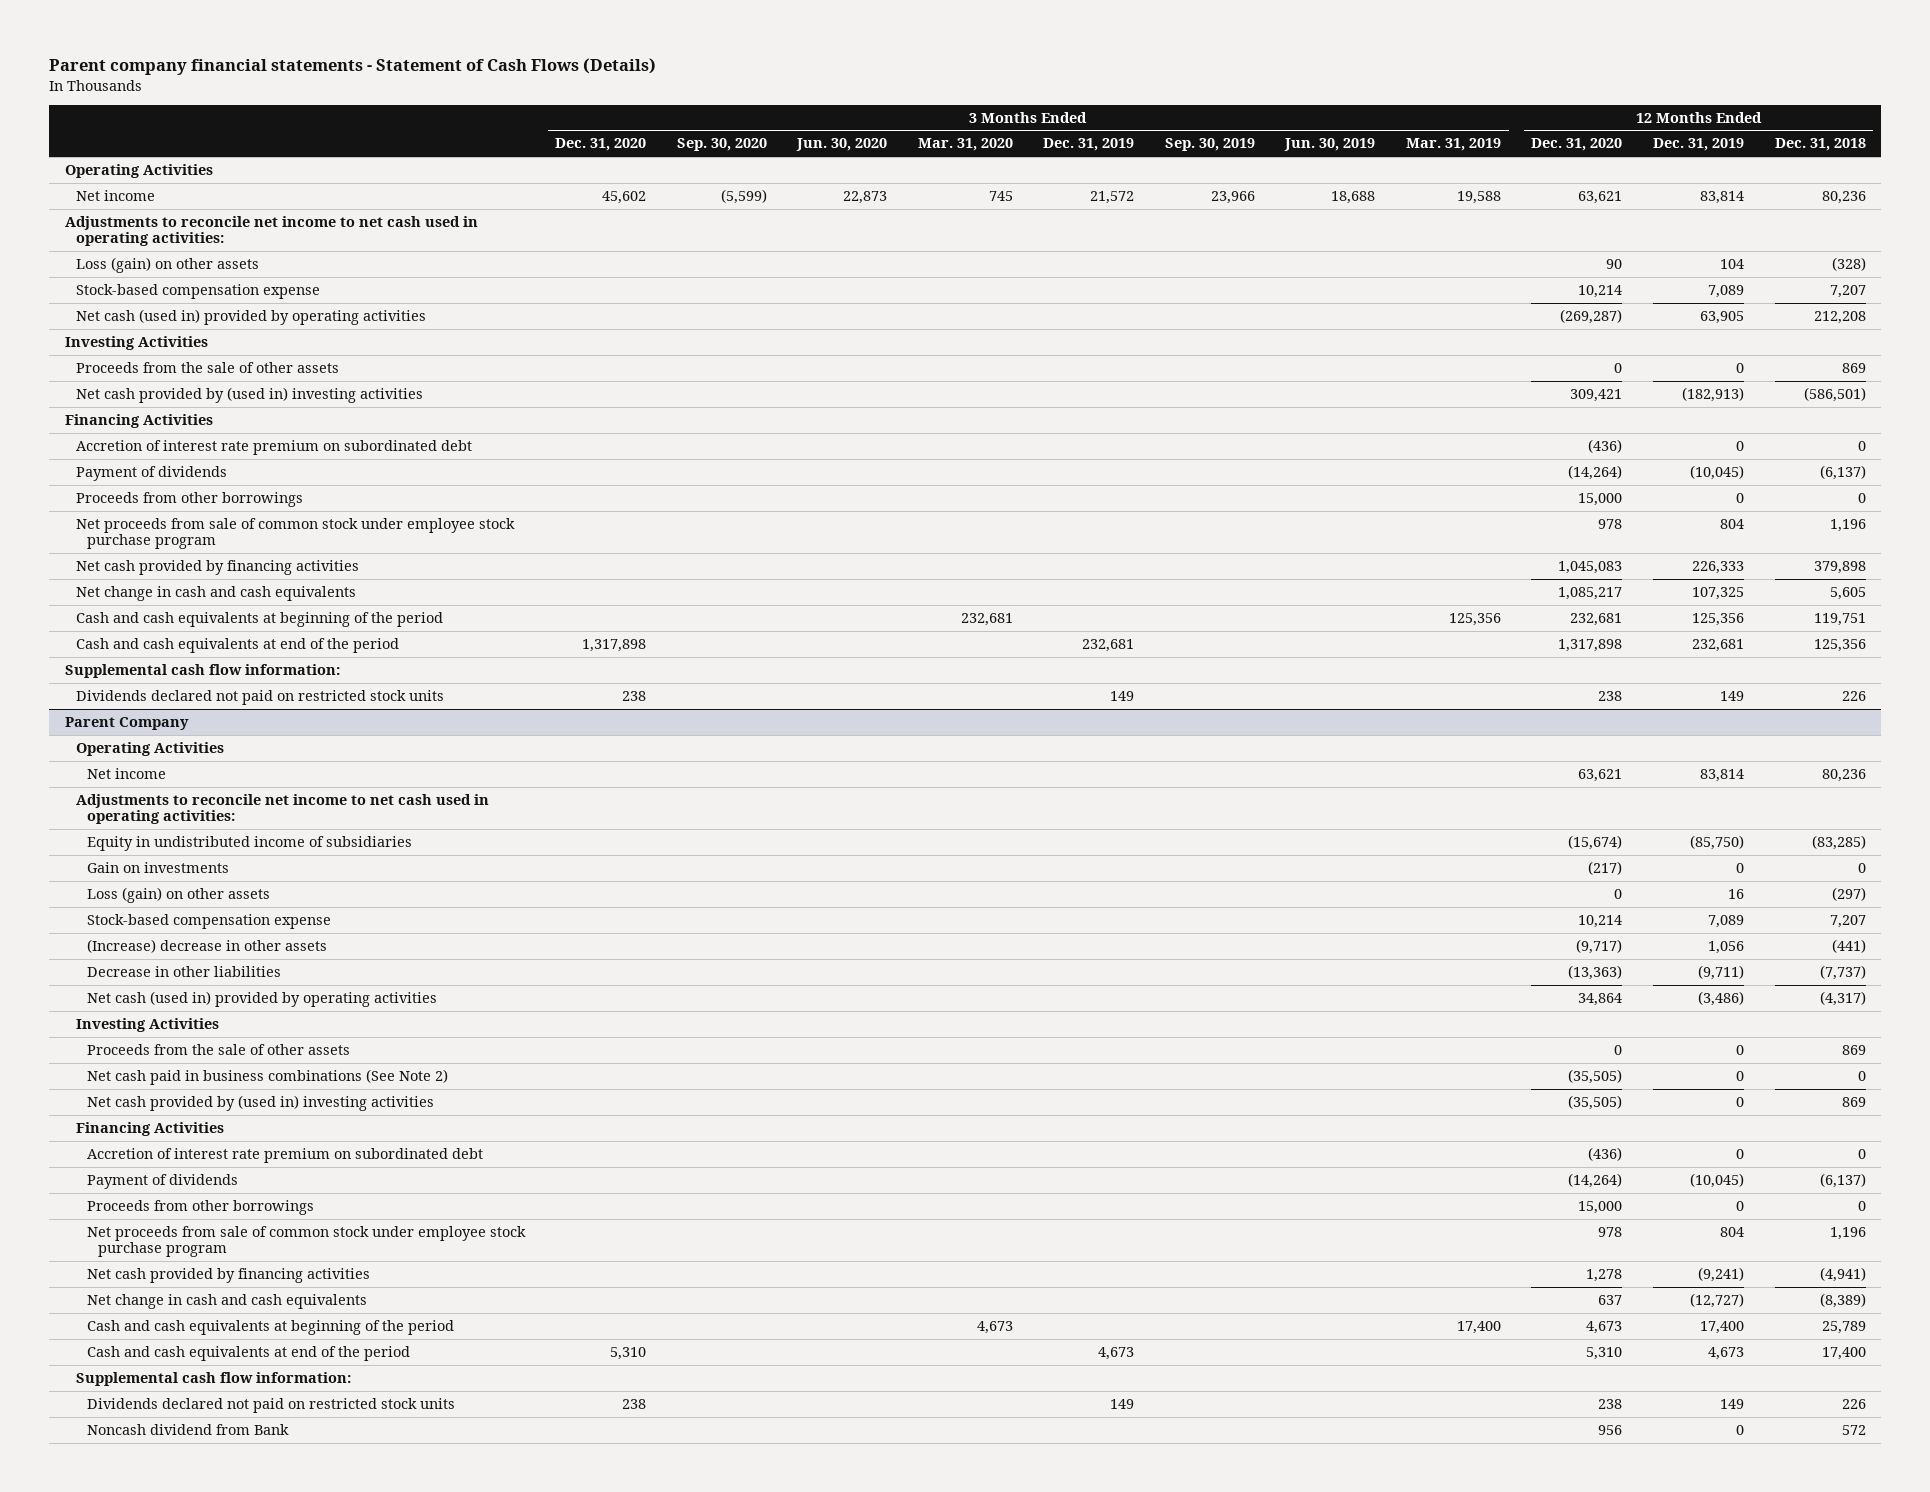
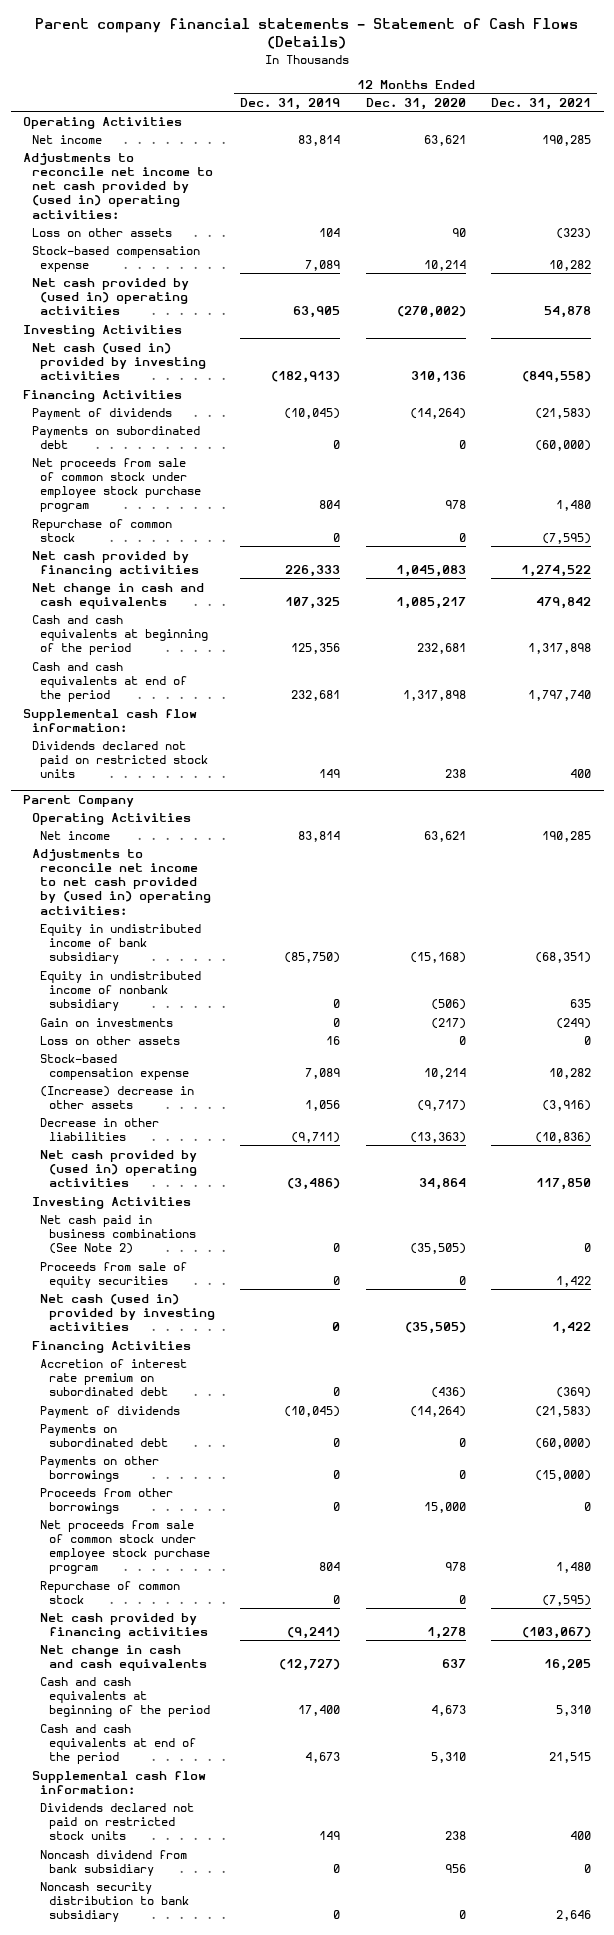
- | 3 Months Ended Dec. 31, 2020 | 3 Months Ended Sep. 30, 2020 | 3 Months Ended Jun. 30, 2020 | 3 Months Ended Mar. 31, 2020 | 3 Months Ended Dec. 31, 2019 | 3 Months Ended Sep. 30, 2019 | 3 Months Ended Jun. 30, 2019 | 3 Months Ended Mar. 31, 2019 | 12 Months Ended Dec. 31, 2020 | 12 Months Ended Dec. 31, 2019 | 12 Months Ended Dec. 31, 2018
+ | 12 Months Ended Dec. 31, 2019 | 12 Months Ended Dec. 31, 2020 | 12 Months Ended Dec. 31, 2021
- Adjustments to reconcile net income to net cash used in operating activities:
- Loss (gain) on other assets | | | | | | | | | 90 | 104 | (328)
+ Adjustments to reconcile net income to net cash provided by (used in) operating activities:
+ Loss on other assets | 104 | 90 | (323)
- Net cash (used in) provided by operating activities | | | | | | | | | (269,287) | 63,905 | 212,208
+ Net cash provided by (used in) operating activities | 63,905 | (270,002) | 54,878
- Proceeds from the sale of other assets | | | | | | | | | 0 | 0 | 869
- Net cash provided by (used in) investing activities | | | | | | | | | 309,421 | (182,913) | (586,501)
+ Net cash (used in) provided by investing activities | (182,913) | 310,136 | (849,558)
- Accretion of interest rate premium on subordinated debt | | | | | | | | | (436) | 0 | 0
- Proceeds from other borrowings | | | | | | | | | 15,000 | 0 | 0
+ Payments on subordinated debt | 0 | 0 | (60,000)
+ Repurchase of common stock | 0 | 0 | (7,595)
@ Parent Company
- Adjustments to reconcile net income to net cash used in operating activities:
- Equity in undistributed income of subsidiaries | | | | | | | | | (15,674) | (85,750) | (83,285)
+ Adjustments to reconcile net income to net cash provided by (used in) operating activities:
+ Equity in undistributed income of bank subsidiary | (85,750) | (15,168) | (68,351)
+ Equity in undistributed income of nonbank subsidiary | 0 | (506) | 635
- Loss (gain) on other assets | | | | | | | | | 0 | 16 | (297)
+ Loss on other assets | 16 | 0 | 0
- Net cash (used in) provided by operating activities | | | | | | | | | 34,864 | (3,486) | (4,317)
+ Net cash provided by (used in) operating activities | (3,486) | 34,864 | 117,850
- Proceeds from the sale of other assets | | | | | | | | | 0 | 0 | 869
- Net cash provided by (used in) investing activities | | | | | | | | | (35,505) | 0 | 869
+ Proceeds from sale of equity securities | 0 | 0 | 1,422
+ Net cash (used in) provided by investing activities | 0 | (35,505) | 1,422
+ Payments on subordinated debt | 0 | 0 | (60,000)
+ Payments on other borrowings | 0 | 0 | (15,000)
+ Repurchase of common stock | 0 | 0 | (7,595)
- Noncash dividend from Bank | | | | | | | | | 956 | 0 | 572
+ Noncash dividend from bank subsidiary | 0 | 956 | 0
+ Noncash security distribution to bank subsidiary | 0 | 0 | 2,646

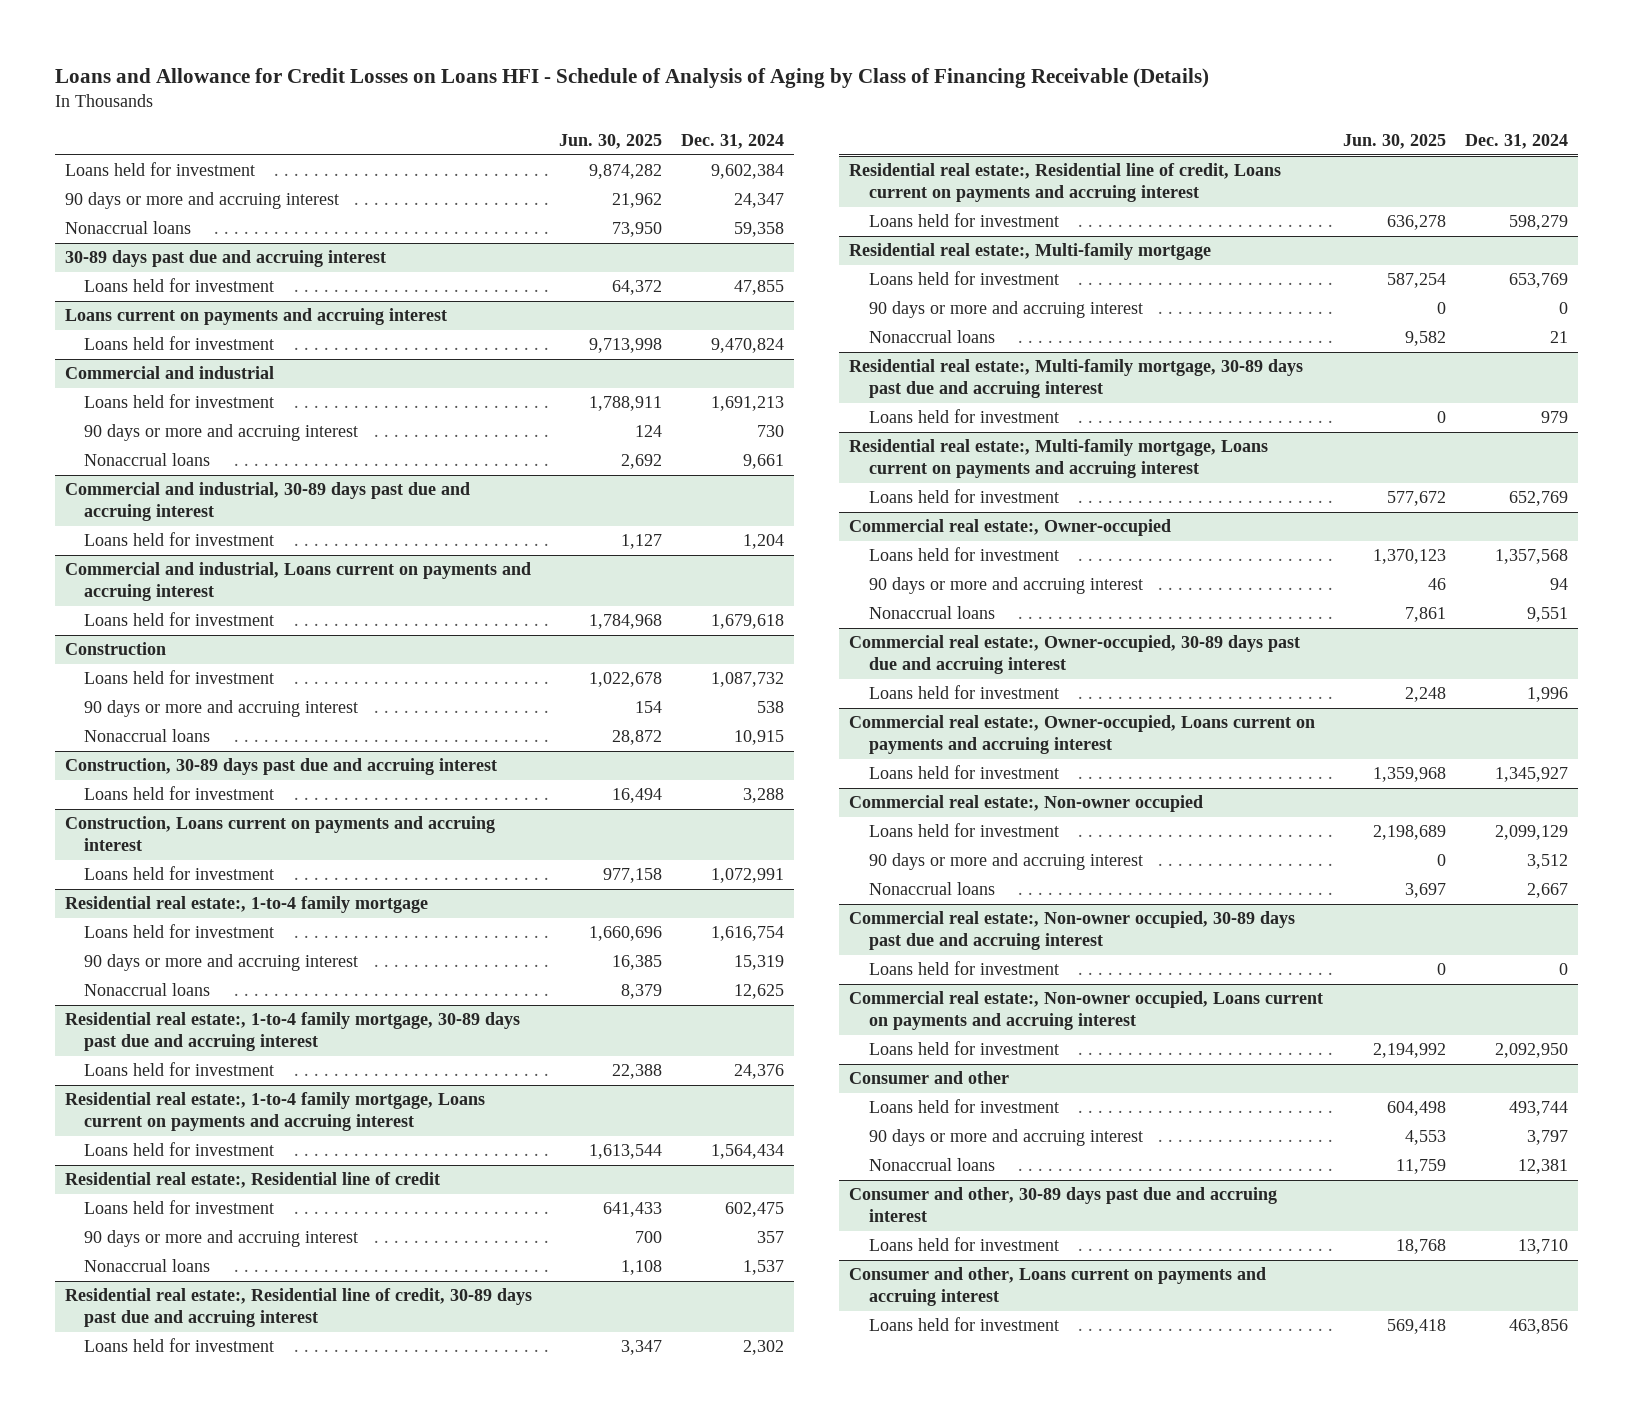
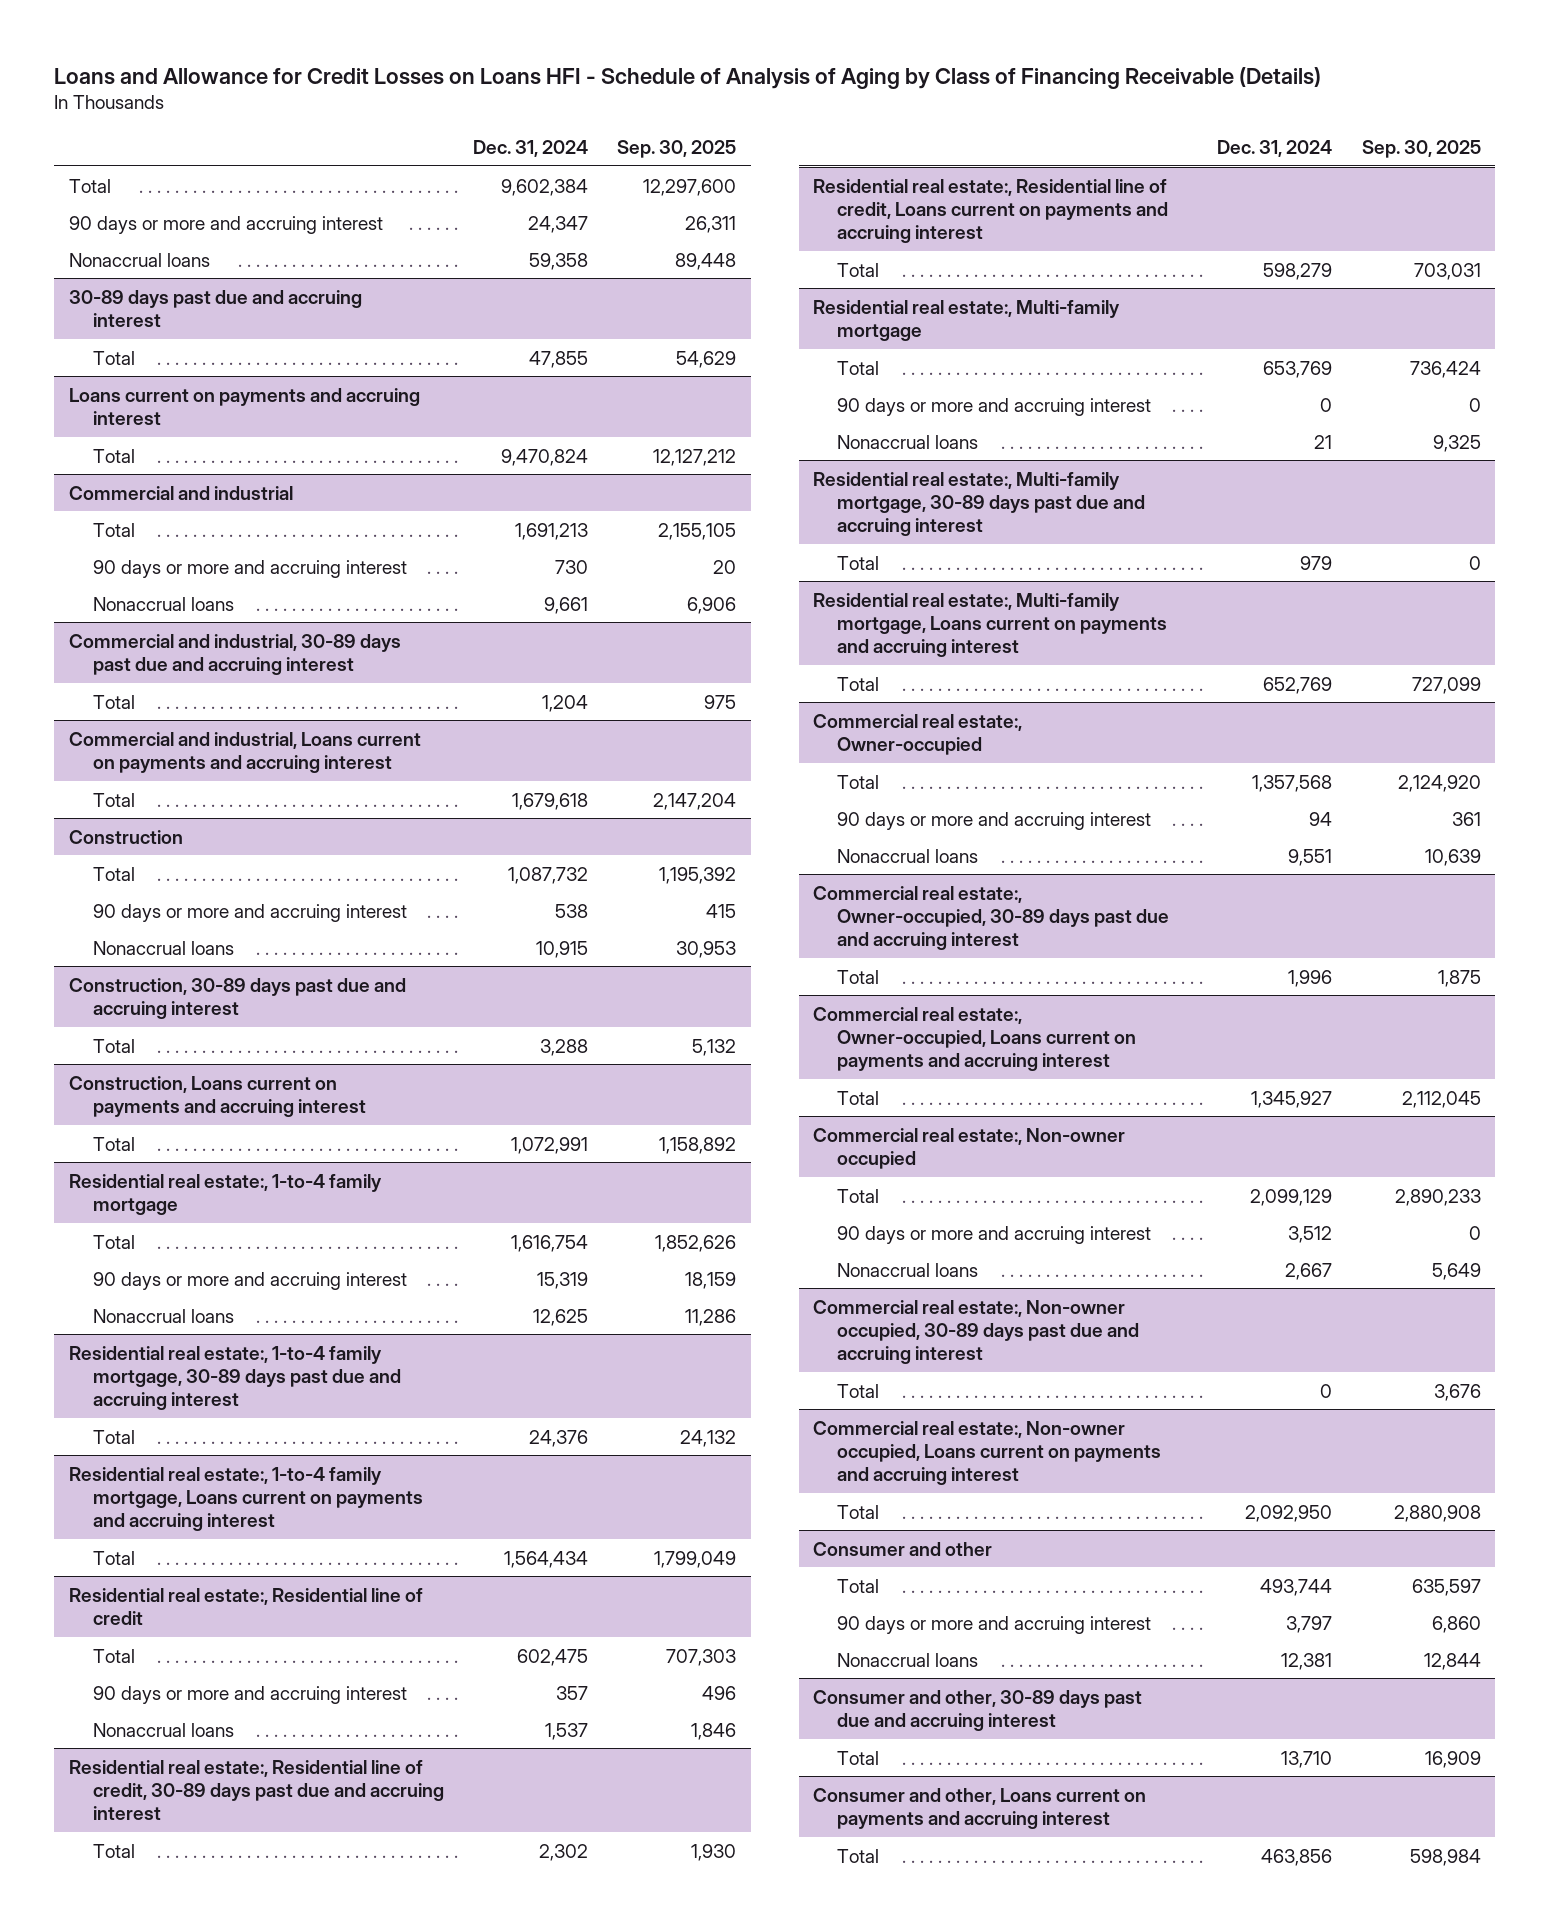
- | Jun. 30, 2025 | Dec. 31, 2024
+ | Dec. 31, 2024 | Sep. 30, 2025
- Loans held for investment | 9,874,282 | 9,602,384
+ Total | 9,602,384 | 12,297,600
@ 30-89 days past due and accruing interest
- Loans held for investment | 64,372 | 47,855
+ Total | 47,855 | 54,629
@ Loans current on payments and accruing interest
- Loans held for investment | 9,713,998 | 9,470,824
+ Total | 9,470,824 | 12,127,212
@ Commercial and industrial
- Loans held for investment | 1,788,911 | 1,691,213
+ Total | 1,691,213 | 2,155,105
@ Commercial and industrial, 30-89 days past due and accruing interest
- Loans held for investment | 1,127 | 1,204
+ Total | 1,204 | 975
@ Commercial and industrial, Loans current on payments and accruing interest
- Loans held for investment | 1,784,968 | 1,679,618
+ Total | 1,679,618 | 2,147,204
@ Construction
- Loans held for investment | 1,022,678 | 1,087,732
+ Total | 1,087,732 | 1,195,392
@ Construction, 30-89 days past due and accruing interest
- Loans held for investment | 16,494 | 3,288
+ Total | 3,288 | 5,132
@ Construction, Loans current on payments and accruing interest
- Loans held for investment | 977,158 | 1,072,991
+ Total | 1,072,991 | 1,158,892
@ Residential real estate:, 1-to-4 family mortgage
- Loans held for investment | 1,660,696 | 1,616,754
+ Total | 1,616,754 | 1,852,626
@ Residential real estate:, 1-to-4 family mortgage, 30-89 days past due and accruing interest
- Loans held for investment | 22,388 | 24,376
+ Total | 24,376 | 24,132
@ Residential real estate:, 1-to-4 family mortgage, Loans current on payments and accruing interest
- Loans held for investment | 1,613,544 | 1,564,434
+ Total | 1,564,434 | 1,799,049
@ Residential real estate:, Residential line of credit
- Loans held for investment | 641,433 | 602,475
+ Total | 602,475 | 707,303
@ Residential real estate:, Residential line of credit, 30-89 days past due and accruing interest
- Loans held for investment | 3,347 | 2,302
+ Total | 2,302 | 1,930
@ Residential real estate:, Residential line of credit, Loans current on payments and accruing interest
- Loans held for investment | 636,278 | 598,279
+ Total | 598,279 | 703,031
@ Residential real estate:, Multi-family mortgage
- Loans held for investment | 587,254 | 653,769
+ Total | 653,769 | 736,424
@ Residential real estate:, Multi-family mortgage, 30-89 days past due and accruing interest
- Loans held for investment | 0 | 979
+ Total | 979 | 0
@ Residential real estate:, Multi-family mortgage, Loans current on payments and accruing interest
- Loans held for investment | 577,672 | 652,769
+ Total | 652,769 | 727,099
@ Commercial real estate:, Owner-occupied
- Loans held for investment | 1,370,123 | 1,357,568
+ Total | 1,357,568 | 2,124,920
@ Commercial real estate:, Owner-occupied, 30-89 days past due and accruing interest
- Loans held for investment | 2,248 | 1,996
+ Total | 1,996 | 1,875
@ Commercial real estate:, Owner-occupied, Loans current on payments and accruing interest
- Loans held for investment | 1,359,968 | 1,345,927
+ Total | 1,345,927 | 2,112,045
@ Commercial real estate:, Non-owner occupied
- Loans held for investment | 2,198,689 | 2,099,129
+ Total | 2,099,129 | 2,890,233
@ Commercial real estate:, Non-owner occupied, 30-89 days past due and accruing interest
- Loans held for investment | 0 | 0
+ Total | 0 | 3,676
@ Commercial real estate:, Non-owner occupied, Loans current on payments and accruing interest
- Loans held for investment | 2,194,992 | 2,092,950
+ Total | 2,092,950 | 2,880,908
@ Consumer and other
- Loans held for investment | 604,498 | 493,744
+ Total | 493,744 | 635,597
@ Consumer and other, 30-89 days past due and accruing interest
- Loans held for investment | 18,768 | 13,710
+ Total | 13,710 | 16,909
@ Consumer and other, Loans current on payments and accruing interest
- Loans held for investment | 569,418 | 463,856
+ Total | 463,856 | 598,984

